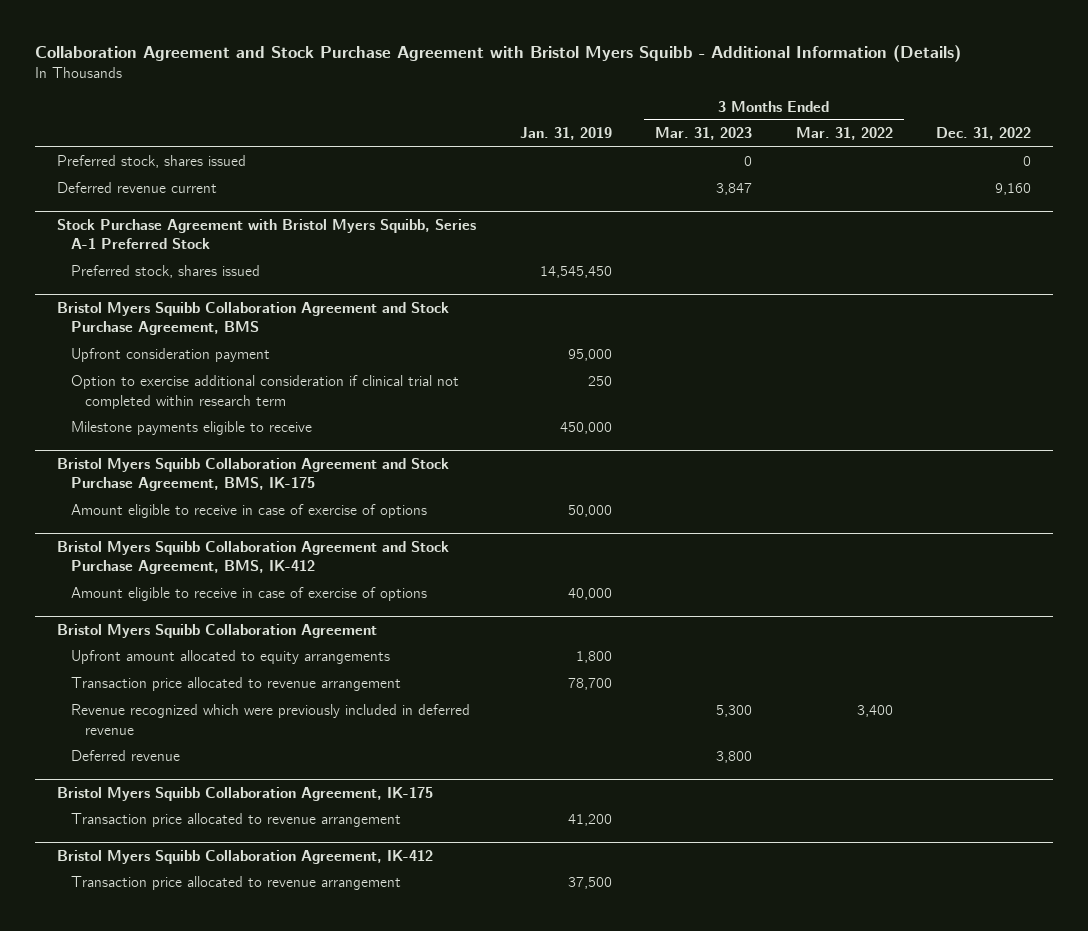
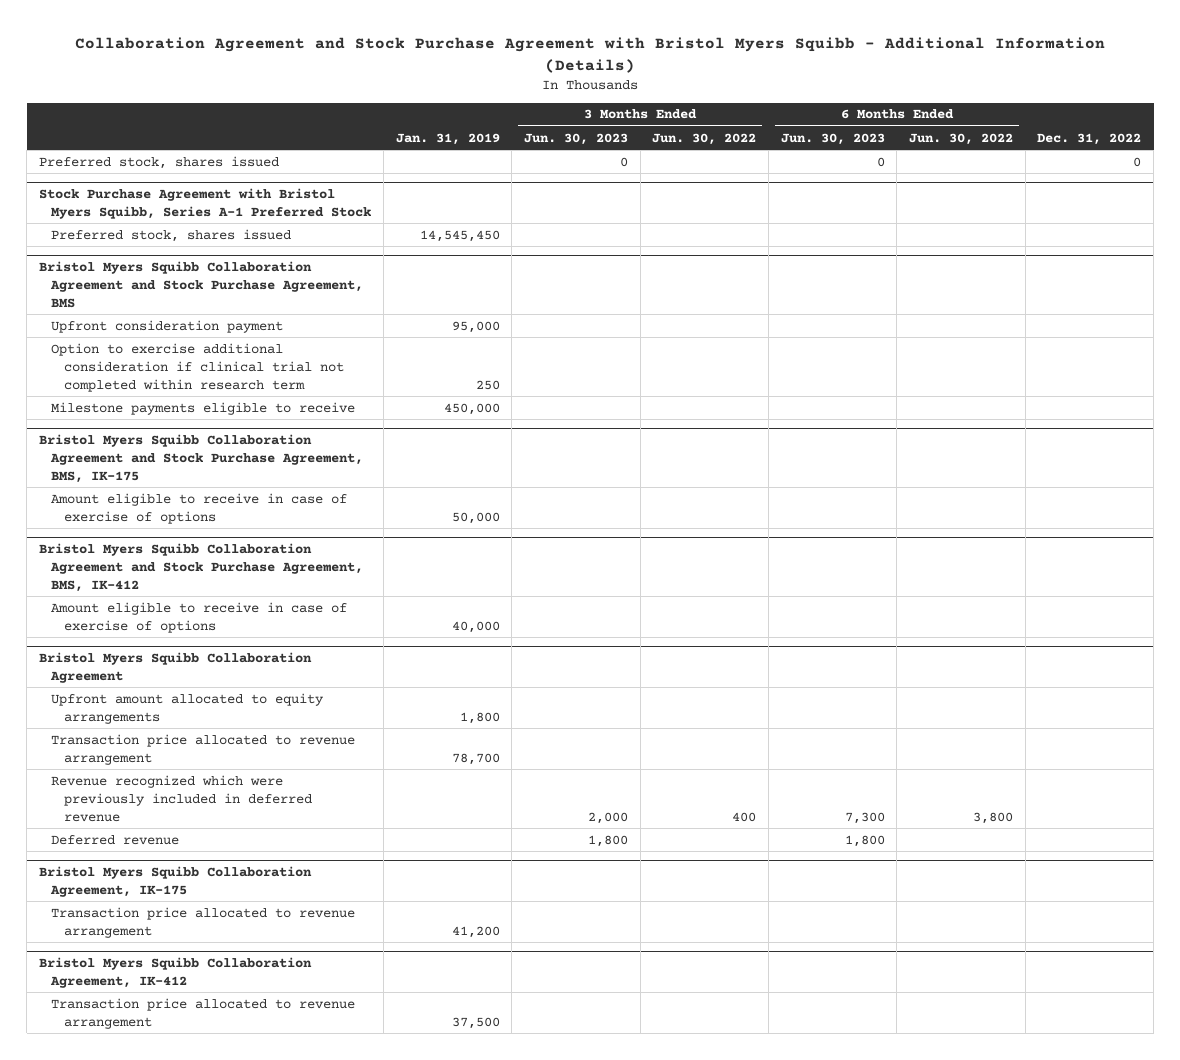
- | Jan. 31, 2019 | 3 Months Ended Mar. 31, 2023 | 3 Months Ended Mar. 31, 2022 | Dec. 31, 2022
+ | Jan. 31, 2019 | 3 Months Ended Jun. 30, 2023 | 3 Months Ended Jun. 30, 2022 | 6 Months Ended Jun. 30, 2023 | 6 Months Ended Jun. 30, 2022 | Dec. 31, 2022
- Deferred revenue current | | 3,847 | | 9,160

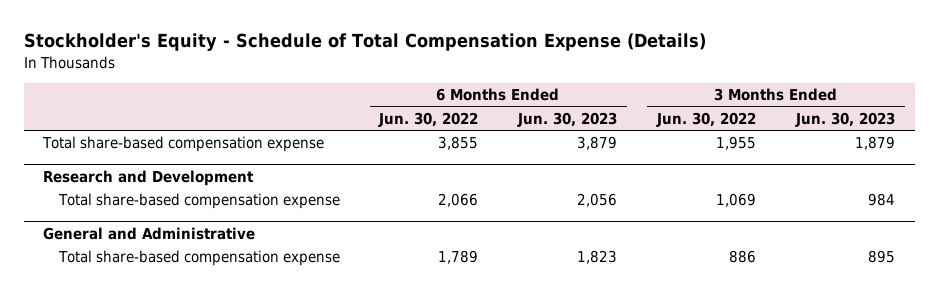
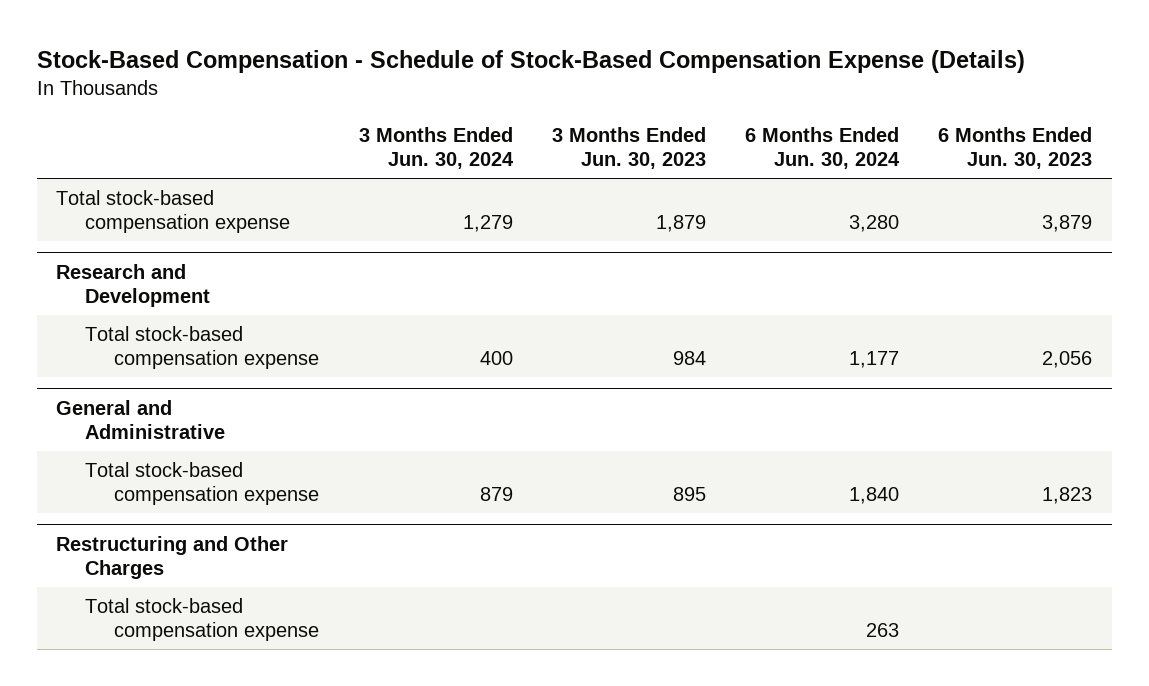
- Stockholder's Equity - Schedule of Total Compensation Expense (Details)
+ Stock-Based Compensation - Schedule of Stock-Based Compensation Expense (Details)
- | 6 Months Ended Jun. 30, 2022 | 6 Months Ended Jun. 30, 2023 | 3 Months Ended Jun. 30, 2022 | 3 Months Ended Jun. 30, 2023
+ | 3 Months Ended Jun. 30, 2024 | 3 Months Ended Jun. 30, 2023 | 6 Months Ended Jun. 30, 2024 | 6 Months Ended Jun. 30, 2023
- Total share-based compensation expense | 3,855 | 3,879 | 1,955 | 1,879
+ Total stock-based compensation expense | 1,279 | 1,879 | 3,280 | 3,879
@ Research and Development
- Total share-based compensation expense | 2,066 | 2,056 | 1,069 | 984
+ Total stock-based compensation expense | 400 | 984 | 1,177 | 2,056
@ General and Administrative
- Total share-based compensation expense | 1,789 | 1,823 | 886 | 895
+ Total stock-based compensation expense | 879 | 895 | 1,840 | 1,823
+ Restructuring and Other Charges
+ Total stock-based compensation expense | | | 263 |

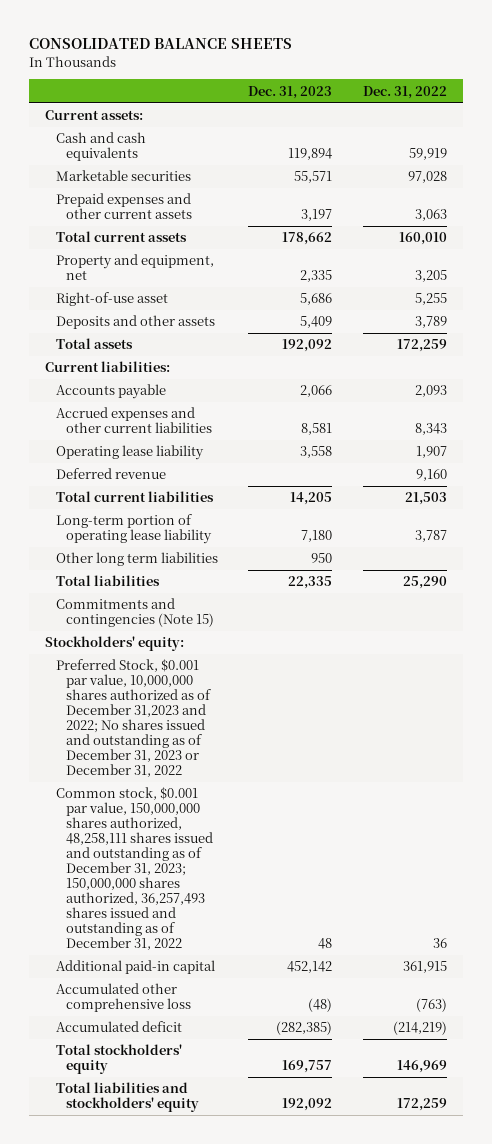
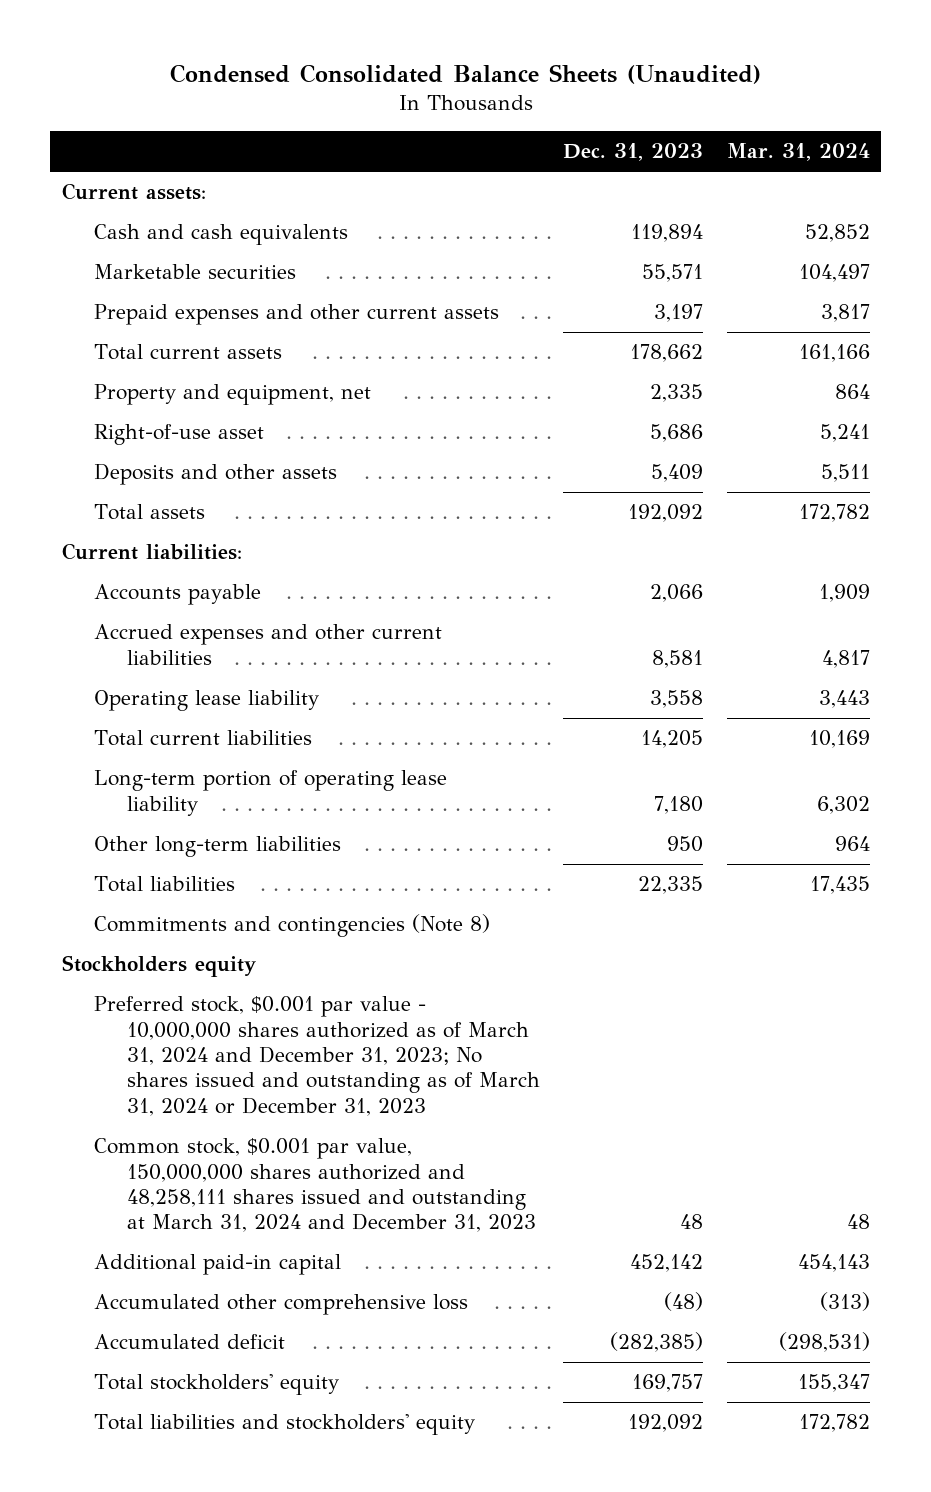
- CONSOLIDATED BALANCE SHEETS
+ Condensed Consolidated Balance Sheets (Unaudited)
- | Dec. 31, 2023 | Dec. 31, 2022
+ | Dec. 31, 2023 | Mar. 31, 2024
- Deferred revenue | | 9,160
- Other long term liabilities | 950 |
+ Other long-term liabilities | 950 | 964
- Commitments and contingencies (Note 15)
- Stockholders' equity:
- Preferred Stock, $0.001 par value, 10,000,000 shares authorized as of December 31,2023 and 2022; No shares issued and outstanding as of December 31, 2023 or December 31, 2022
- Common stock, $0.001 par value, 150,000,000 shares authorized, 48,258,111 shares issued and outstanding as of December 31, 2023; 150,000,000 shares authorized, 36,257,493 shares issued and outstanding as of December 31, 2022 | 48 | 36
+ Commitments and contingencies (Note 8)
+ Stockholders equity
+ Preferred stock, $0.001 par value - 10,000,000 shares authorized as of March 31, 2024 and December 31, 2023; No shares issued and outstanding as of March 31, 2024 or December 31, 2023
+ Common stock, $0.001 par value, 150,000,000 shares authorized and 48,258,111 shares issued and outstanding at March 31, 2024 and December 31, 2023 | 48 | 48

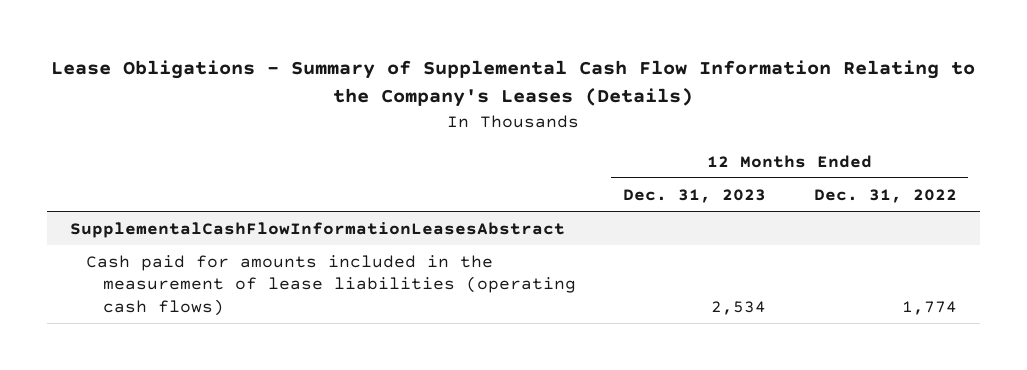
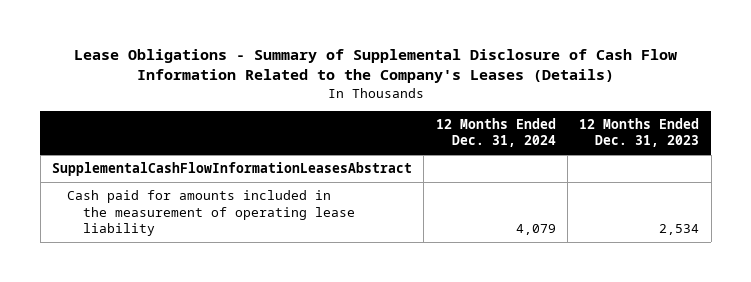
- Lease Obligations - Summary of Supplemental Cash Flow Information Relating to the Company's Leases (Details)
+ Lease Obligations - Summary of Supplemental Disclosure of Cash Flow Information Related to the Company's Leases (Details)
- | 12 Months Ended Dec. 31, 2023 | 12 Months Ended Dec. 31, 2022
+ | 12 Months Ended Dec. 31, 2024 | 12 Months Ended Dec. 31, 2023
- Cash paid for amounts included in the measurement of lease liabilities (operating cash flows) | 2,534 | 1,774
+ Cash paid for amounts included in the measurement of operating lease liability | 4,079 | 2,534

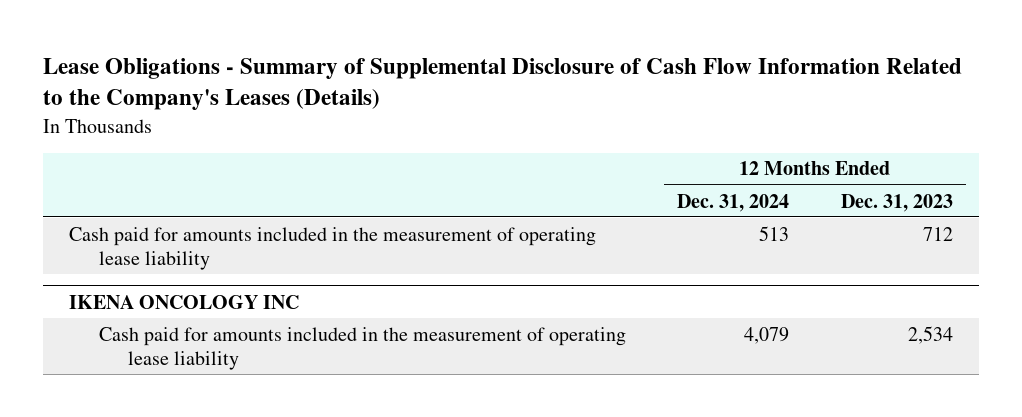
- SupplementalCashFlowInformationLeasesAbstract
+ Cash paid for amounts included in the measurement of operating lease liability | 513 | 712
+ IKENA ONCOLOGY INC

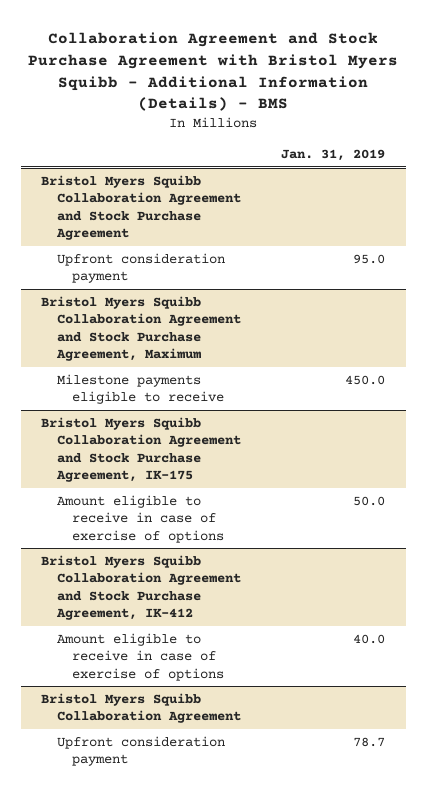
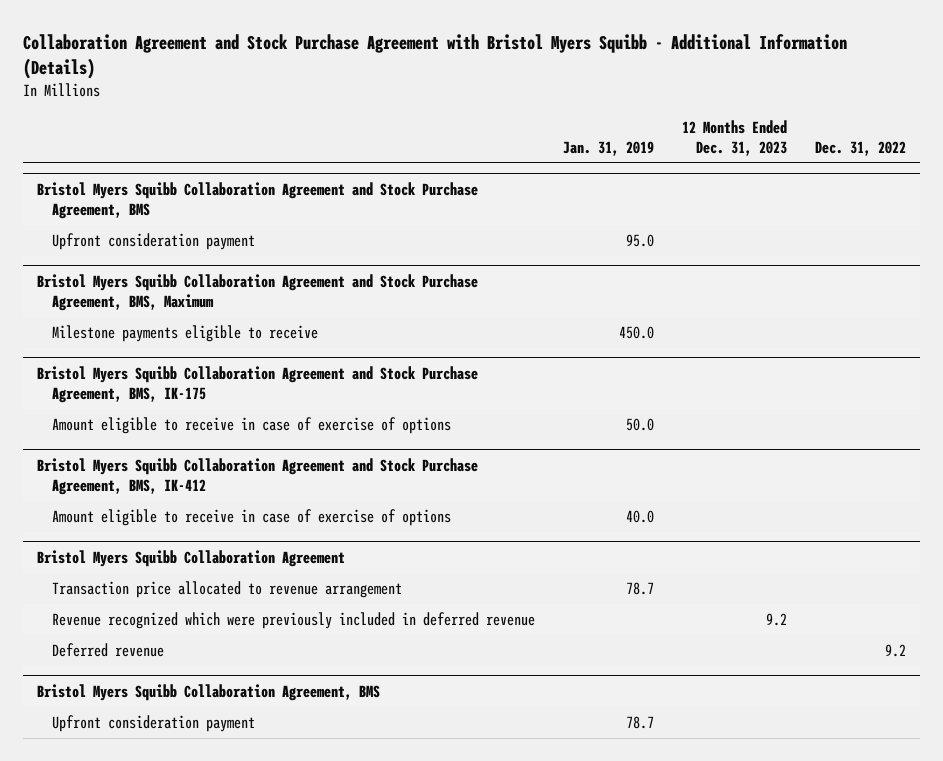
- Collaboration Agreement and Stock Purchase Agreement with Bristol Myers Squibb - Additional Information (Details) - BMS
+ Collaboration Agreement and Stock Purchase Agreement with Bristol Myers Squibb - Additional Information (Details)
- | Jan. 31, 2019
+ | Jan. 31, 2019 | 12 Months Ended Dec. 31, 2023 | Dec. 31, 2022
- Bristol Myers Squibb Collaboration Agreement and Stock Purchase Agreement
+ Bristol Myers Squibb Collaboration Agreement and Stock Purchase Agreement, BMS
- Bristol Myers Squibb Collaboration Agreement and Stock Purchase Agreement, Maximum
+ Bristol Myers Squibb Collaboration Agreement and Stock Purchase Agreement, BMS, Maximum
- Bristol Myers Squibb Collaboration Agreement and Stock Purchase Agreement, IK-175
+ Bristol Myers Squibb Collaboration Agreement and Stock Purchase Agreement, BMS, IK-175
- Bristol Myers Squibb Collaboration Agreement and Stock Purchase Agreement, IK-412
+ Bristol Myers Squibb Collaboration Agreement and Stock Purchase Agreement, BMS, IK-412
@ Bristol Myers Squibb Collaboration Agreement
+ Transaction price allocated to revenue arrangement | 78.7 | |
+ Revenue recognized which were previously included in deferred revenue | | 9.2 |
+ Deferred revenue | | | 9.2
+ Bristol Myers Squibb Collaboration Agreement, BMS

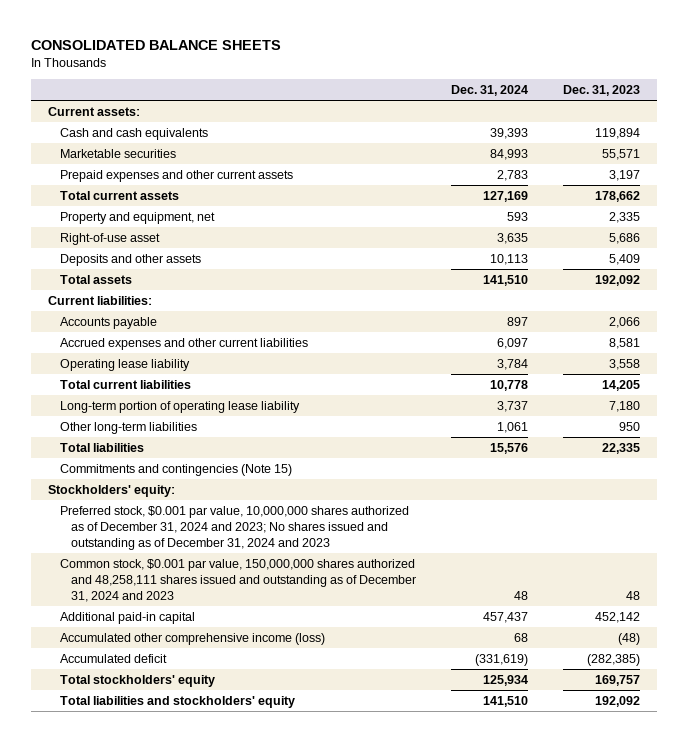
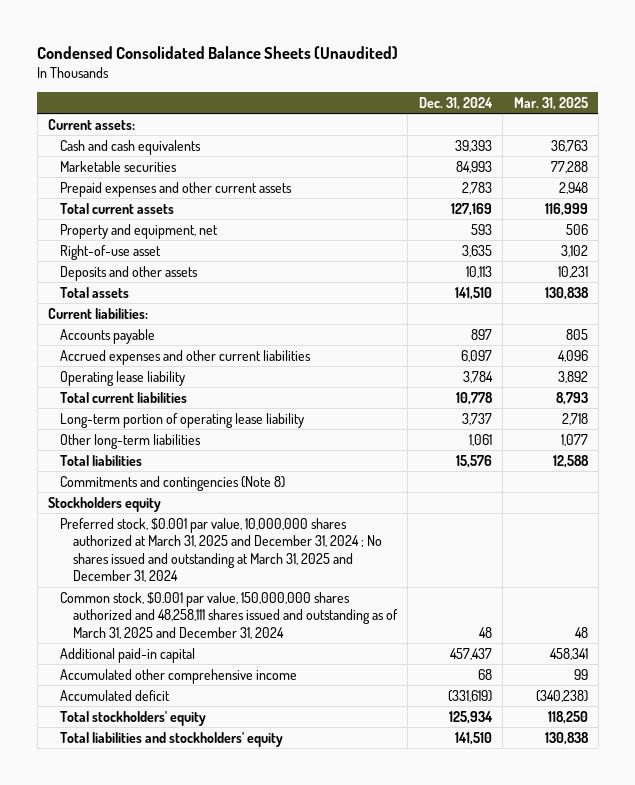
- CONSOLIDATED BALANCE SHEETS
+ Condensed Consolidated Balance Sheets (Unaudited)
- | Dec. 31, 2024 | Dec. 31, 2023
+ | Dec. 31, 2024 | Mar. 31, 2025
- Commitments and contingencies (Note 15)
- Stockholders' equity:
- Preferred stock, $0.001 par value, 10,000,000 shares authorized as of December 31, 2024 and 2023; No shares issued and outstanding as of December 31, 2024 and 2023
- Common stock, $0.001 par value, 150,000,000 shares authorized and 48,258,111 shares issued and outstanding as of December 31, 2024 and 2023 | 48 | 48
+ Commitments and contingencies (Note 8)
+ Stockholders equity
+ Preferred stock, $0.001 par value, 10,000,000 shares authorized at March 31, 2025 and December 31, 2024 ; No shares issued and outstanding at March 31, 2025 and December 31, 2024
+ Common stock, $0.001 par value, 150,000,000 shares authorized and 48,258,111 shares issued and outstanding as of March 31, 2025 and December 31, 2024 | 48 | 48
- Accumulated other comprehensive income (loss) | 68 | (48)
+ Accumulated other comprehensive income | 68 | 99

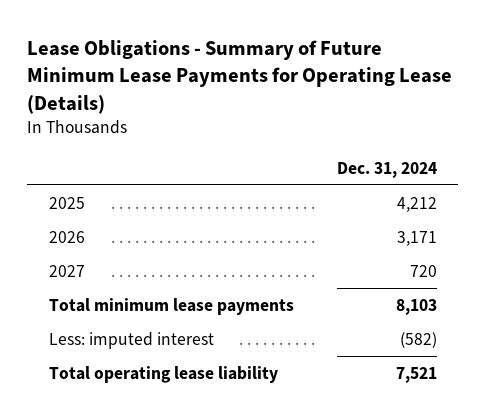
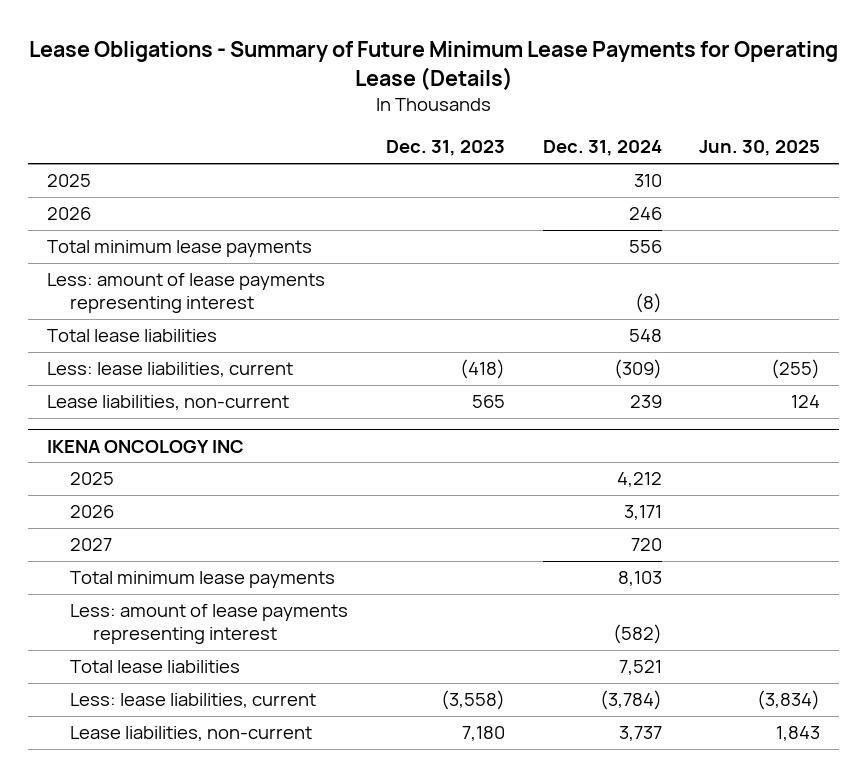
- | Dec. 31, 2024
+ | Dec. 31, 2023 | Dec. 31, 2024 | Jun. 30, 2025
+ 2025 | | 310 |
+ 2026 | | 246 |
+ Total minimum lease payments | | 556 |
+ Less: amount of lease payments representing interest | | (8) |
+ Total lease liabilities | | 548 |
+ Less: lease liabilities, current | (418) | (309) | (255)
+ Lease liabilities, non-current | 565 | 239 | 124
+ IKENA ONCOLOGY INC
- Less: imputed interest | (582)
- Total operating lease liability | 7,521
+ Less: amount of lease payments representing interest | | (582) |
+ Total lease liabilities | | 7,521 |
+ Less: lease liabilities, current | (3,558) | (3,784) | (3,834)
+ Lease liabilities, non-current | 7,180 | 3,737 | 1,843

